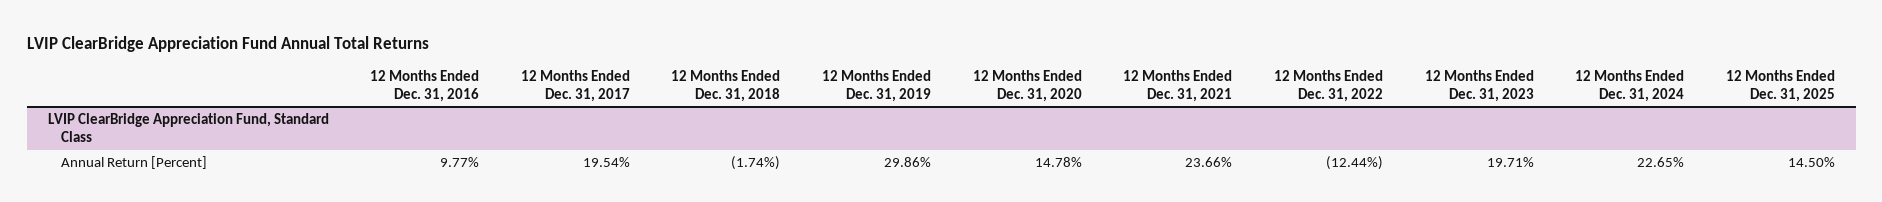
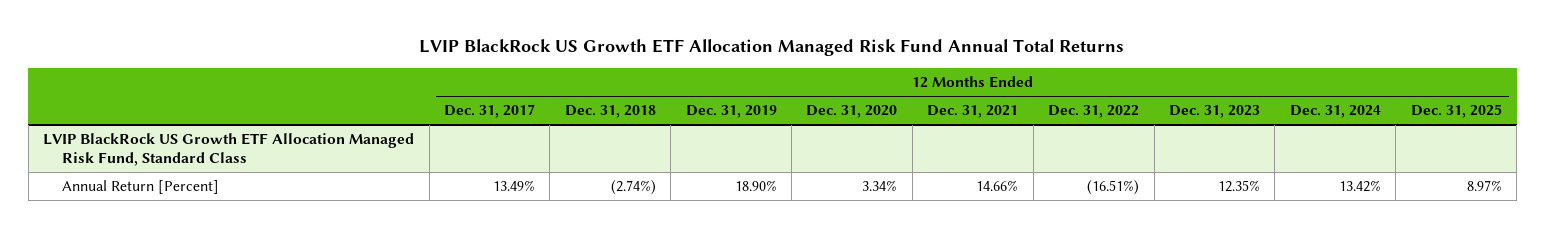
- LVIP ClearBridge Appreciation Fund Annual Total Returns
+ LVIP BlackRock US Growth ETF Allocation Managed Risk Fund Annual Total Returns
- | 12 Months Ended Dec. 31, 2016 | 12 Months Ended Dec. 31, 2017 | 12 Months Ended Dec. 31, 2018 | 12 Months Ended Dec. 31, 2019 | 12 Months Ended Dec. 31, 2020 | 12 Months Ended Dec. 31, 2021 | 12 Months Ended Dec. 31, 2022 | 12 Months Ended Dec. 31, 2023 | 12 Months Ended Dec. 31, 2024 | 12 Months Ended Dec. 31, 2025
+ | 12 Months Ended Dec. 31, 2017 | 12 Months Ended Dec. 31, 2018 | 12 Months Ended Dec. 31, 2019 | 12 Months Ended Dec. 31, 2020 | 12 Months Ended Dec. 31, 2021 | 12 Months Ended Dec. 31, 2022 | 12 Months Ended Dec. 31, 2023 | 12 Months Ended Dec. 31, 2024 | 12 Months Ended Dec. 31, 2025
- LVIP ClearBridge Appreciation Fund, Standard Class
- Annual Return [Percent] | 9.77% | 19.54% | (1.74%) | 29.86% | 14.78% | 23.66% | (12.44%) | 19.71% | 22.65% | 14.50%
+ LVIP BlackRock US Growth ETF Allocation Managed Risk Fund, Standard Class
+ Annual Return [Percent] | 13.49% | (2.74%) | 18.90% | 3.34% | 14.66% | (16.51%) | 12.35% | 13.42% | 8.97%

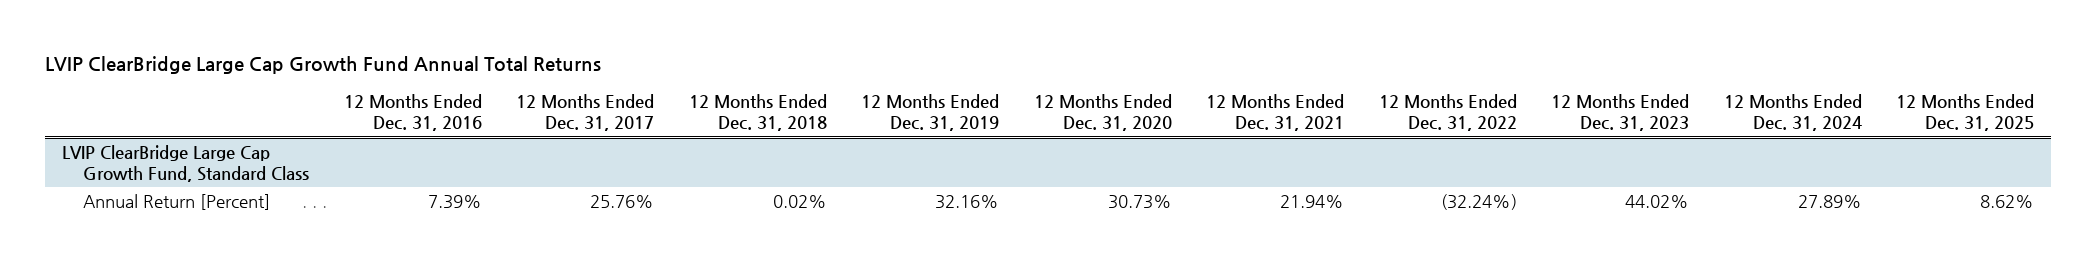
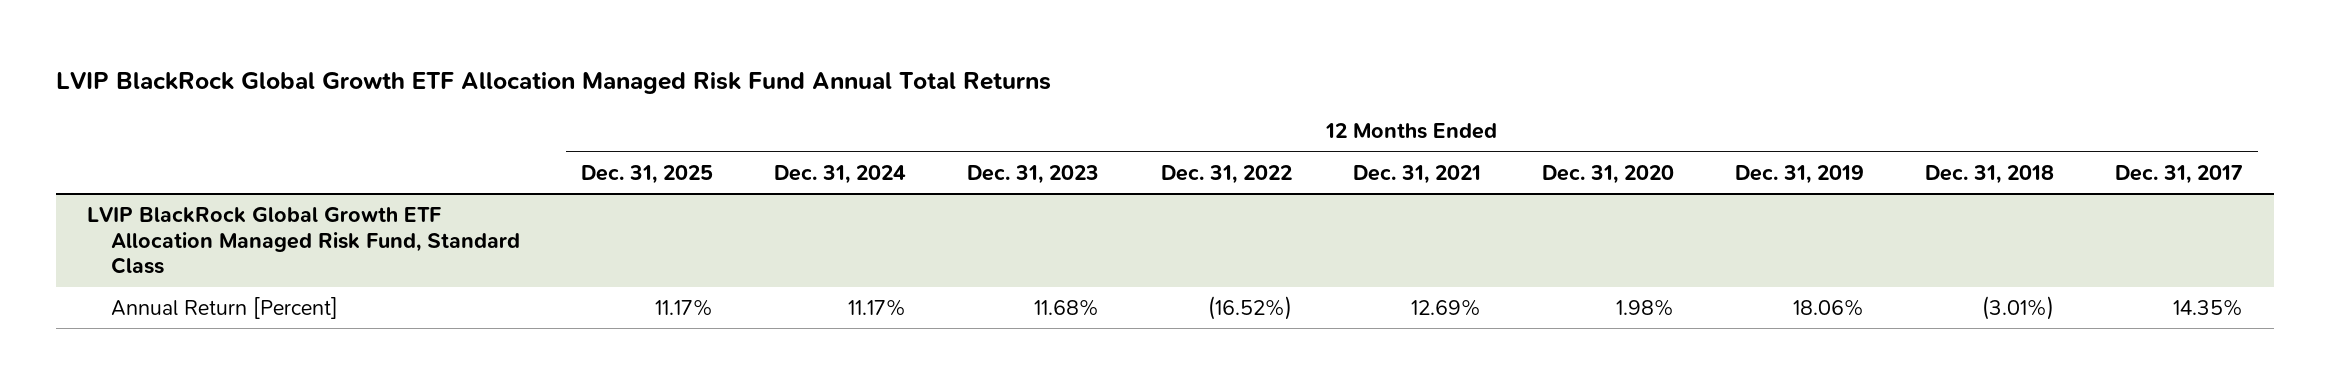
- LVIP ClearBridge Large Cap Growth Fund Annual Total Returns
+ LVIP BlackRock Global Growth ETF Allocation Managed Risk Fund Annual Total Returns
- | 12 Months Ended Dec. 31, 2016 | 12 Months Ended Dec. 31, 2017 | 12 Months Ended Dec. 31, 2018 | 12 Months Ended Dec. 31, 2019 | 12 Months Ended Dec. 31, 2020 | 12 Months Ended Dec. 31, 2021 | 12 Months Ended Dec. 31, 2022 | 12 Months Ended Dec. 31, 2023 | 12 Months Ended Dec. 31, 2024 | 12 Months Ended Dec. 31, 2025
+ | 12 Months Ended Dec. 31, 2025 | 12 Months Ended Dec. 31, 2024 | 12 Months Ended Dec. 31, 2023 | 12 Months Ended Dec. 31, 2022 | 12 Months Ended Dec. 31, 2021 | 12 Months Ended Dec. 31, 2020 | 12 Months Ended Dec. 31, 2019 | 12 Months Ended Dec. 31, 2018 | 12 Months Ended Dec. 31, 2017
- LVIP ClearBridge Large Cap Growth Fund, Standard Class
- Annual Return [Percent] | 7.39% | 25.76% | 0.02% | 32.16% | 30.73% | 21.94% | (32.24%) | 44.02% | 27.89% | 8.62%
+ LVIP BlackRock Global Growth ETF Allocation Managed Risk Fund, Standard Class
+ Annual Return [Percent] | 11.17% | 11.17% | 11.68% | (16.52%) | 12.69% | 1.98% | 18.06% | (3.01%) | 14.35%

